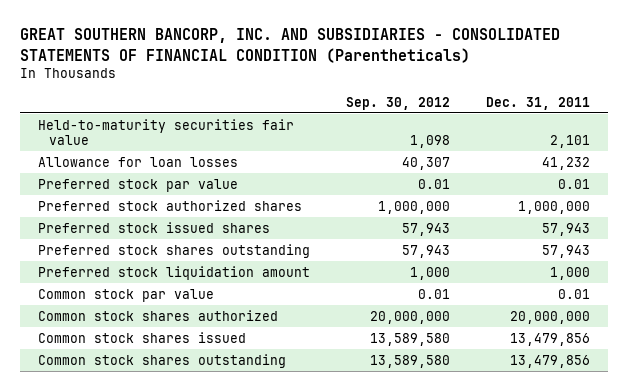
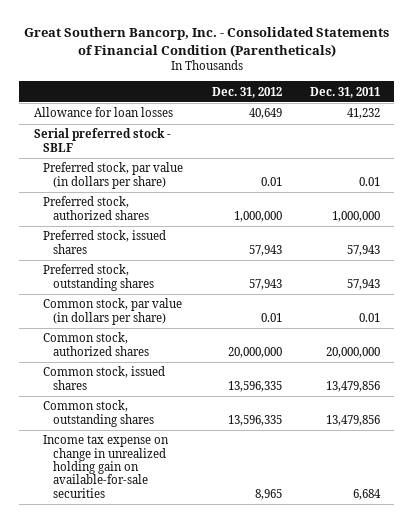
- GREAT SOUTHERN BANCORP, INC. AND SUBSIDIARIES - CONSOLIDATED STATEMENTS OF FINANCIAL CONDITION (Parentheticals)
+ Great Southern Bancorp, Inc. - Consolidated Statements of Financial Condition (Parentheticals)
- | Sep. 30, 2012 | Dec. 31, 2011
+ | Dec. 31, 2012 | Dec. 31, 2011
- Held-to-maturity securities fair value | 1,098 | 2,101
- Preferred stock par value | 0.01 | 0.01
- Preferred stock authorized shares | 1,000,000 | 1,000,000
- Preferred stock issued shares | 57,943 | 57,943
- Preferred stock shares outstanding | 57,943 | 57,943
- Preferred stock liquidation amount | 1,000 | 1,000
- Common stock par value | 0.01 | 0.01
- Common stock shares authorized | 20,000,000 | 20,000,000
- Common stock shares issued | 13,589,580 | 13,479,856
- Common stock shares outstanding | 13,589,580 | 13,479,856
+ Serial preferred stock - SBLF
+ Preferred stock, par value (in dollars per share) | 0.01 | 0.01
+ Preferred stock, authorized shares | 1,000,000 | 1,000,000
+ Preferred stock, issued shares | 57,943 | 57,943
+ Preferred stock, outstanding shares | 57,943 | 57,943
+ Common stock, par value (in dollars per share) | 0.01 | 0.01
+ Common stock, authorized shares | 20,000,000 | 20,000,000
+ Common stock, issued shares | 13,596,335 | 13,479,856
+ Common stock, outstanding shares | 13,596,335 | 13,479,856
+ Income tax expense on change in unrealized holding gain on available-for-sale securities | 8,965 | 6,684

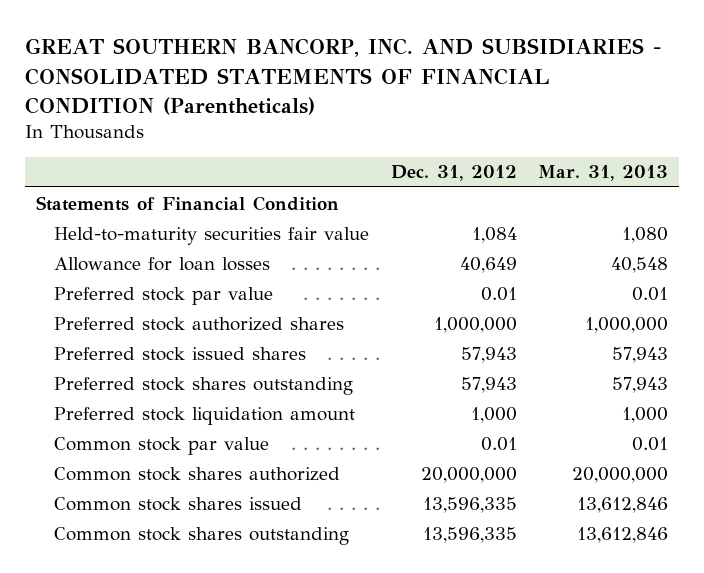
- Great Southern Bancorp, Inc. - Consolidated Statements of Financial Condition (Parentheticals)
+ GREAT SOUTHERN BANCORP, INC. AND SUBSIDIARIES - CONSOLIDATED STATEMENTS OF FINANCIAL CONDITION (Parentheticals)
- | Dec. 31, 2012 | Dec. 31, 2011
+ | Dec. 31, 2012 | Mar. 31, 2013
+ Statements of Financial Condition
+ Held-to-maturity securities fair value | 1,084 | 1,080
- Serial preferred stock - SBLF
- Preferred stock, par value (in dollars per share) | 0.01 | 0.01
- Preferred stock, authorized shares | 1,000,000 | 1,000,000
- Preferred stock, issued shares | 57,943 | 57,943
- Preferred stock, outstanding shares | 57,943 | 57,943
- Common stock, par value (in dollars per share) | 0.01 | 0.01
- Common stock, authorized shares | 20,000,000 | 20,000,000
- Common stock, issued shares | 13,596,335 | 13,479,856
- Common stock, outstanding shares | 13,596,335 | 13,479,856
- Income tax expense on change in unrealized holding gain on available-for-sale securities | 8,965 | 6,684
+ Preferred stock par value | 0.01 | 0.01
+ Preferred stock authorized shares | 1,000,000 | 1,000,000
+ Preferred stock issued shares | 57,943 | 57,943
+ Preferred stock shares outstanding | 57,943 | 57,943
+ Preferred stock liquidation amount | 1,000 | 1,000
+ Common stock par value | 0.01 | 0.01
+ Common stock shares authorized | 20,000,000 | 20,000,000
+ Common stock shares issued | 13,596,335 | 13,612,846
+ Common stock shares outstanding | 13,596,335 | 13,612,846

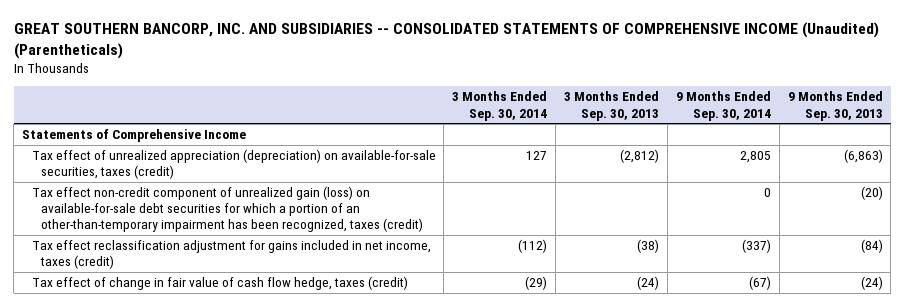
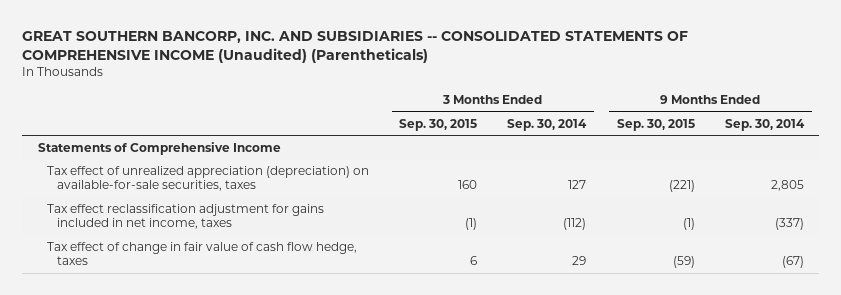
- | 3 Months Ended Sep. 30, 2014 | 3 Months Ended Sep. 30, 2013 | 9 Months Ended Sep. 30, 2014 | 9 Months Ended Sep. 30, 2013
+ | 3 Months Ended Sep. 30, 2015 | 3 Months Ended Sep. 30, 2014 | 9 Months Ended Sep. 30, 2015 | 9 Months Ended Sep. 30, 2014
- Tax effect of unrealized appreciation (depreciation) on available-for-sale securities, taxes (credit) | 127 | (2,812) | 2,805 | (6,863)
- Tax effect non-credit component of unrealized gain (loss) on available-for-sale debt securities for which a portion of an other-than-temporary impairment has been recognized, taxes (credit) | | | 0 | (20)
- Tax effect reclassification adjustment for gains included in net income, taxes (credit) | (112) | (38) | (337) | (84)
- Tax effect of change in fair value of cash flow hedge, taxes (credit) | (29) | (24) | (67) | (24)
+ Tax effect of unrealized appreciation (depreciation) on available-for-sale securities, taxes | 160 | 127 | (221) | 2,805
+ Tax effect reclassification adjustment for gains included in net income, taxes | (1) | (112) | (1) | (337)
+ Tax effect of change in fair value of cash flow hedge, taxes | 6 | 29 | (59) | (67)

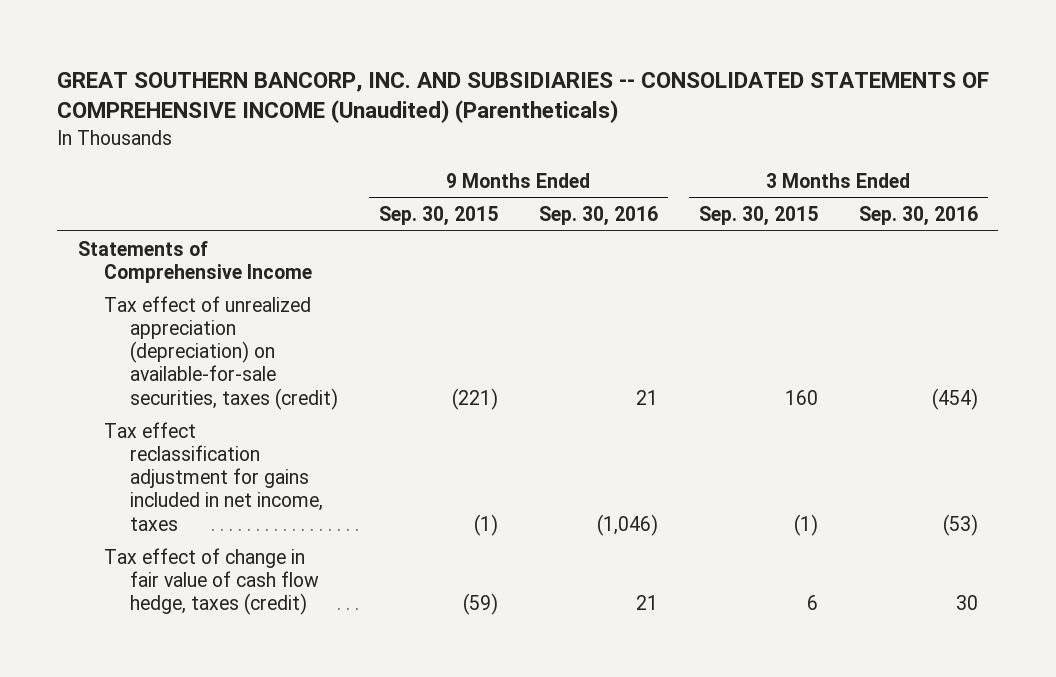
- | 3 Months Ended Sep. 30, 2015 | 3 Months Ended Sep. 30, 2014 | 9 Months Ended Sep. 30, 2015 | 9 Months Ended Sep. 30, 2014
+ | 9 Months Ended Sep. 30, 2015 | 9 Months Ended Sep. 30, 2016 | 3 Months Ended Sep. 30, 2015 | 3 Months Ended Sep. 30, 2016
- Tax effect of unrealized appreciation (depreciation) on available-for-sale securities, taxes | 160 | 127 | (221) | 2,805
+ Tax effect of unrealized appreciation (depreciation) on available-for-sale securities, taxes (credit) | (221) | 21 | 160 | (454)
- Tax effect of change in fair value of cash flow hedge, taxes | 6 | 29 | (59) | (67)
+ Tax effect of change in fair value of cash flow hedge, taxes (credit) | (59) | 21 | 6 | 30

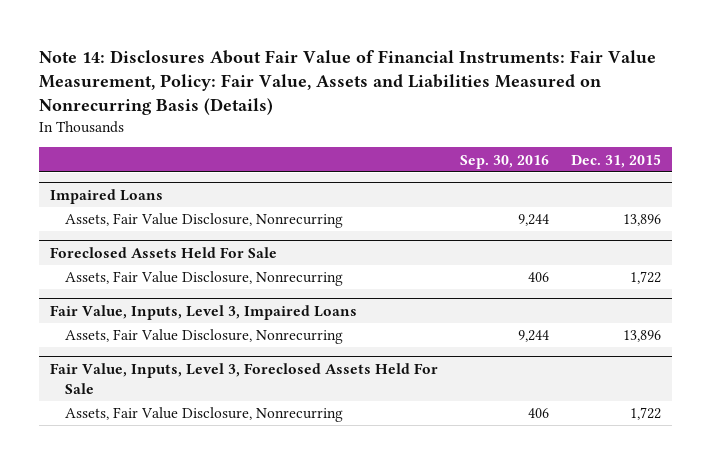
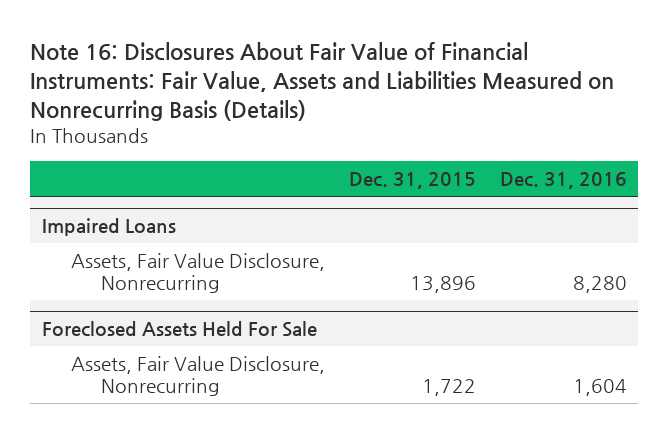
- Note 14: Disclosures About Fair Value of Financial Instruments: Fair Value Measurement, Policy: Fair Value, Assets and Liabilities Measured on Nonrecurring Basis (Details)
+ Note 16: Disclosures About Fair Value of Financial Instruments: Fair Value, Assets and Liabilities Measured on Nonrecurring Basis (Details)
- | Sep. 30, 2016 | Dec. 31, 2015
+ | Dec. 31, 2015 | Dec. 31, 2016
- Fair Value, Inputs, Level 3, Impaired Loans
- Assets, Fair Value Disclosure, Nonrecurring | 9,244 | 13,896
- Fair Value, Inputs, Level 3, Foreclosed Assets Held For Sale
- Assets, Fair Value Disclosure, Nonrecurring | 406 | 1,722

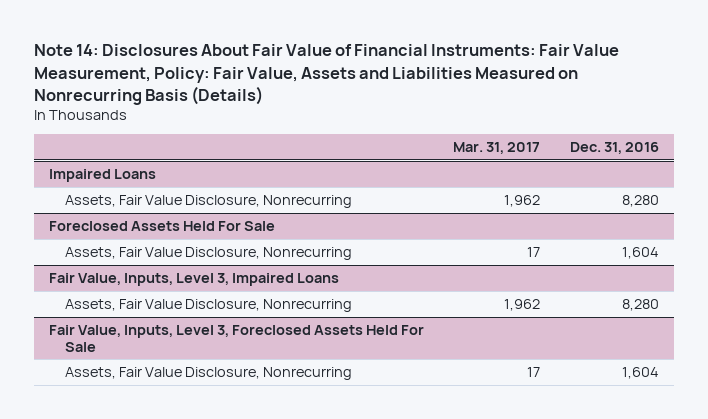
- Note 16: Disclosures About Fair Value of Financial Instruments: Fair Value, Assets and Liabilities Measured on Nonrecurring Basis (Details)
+ Note 14: Disclosures About Fair Value of Financial Instruments: Fair Value Measurement, Policy: Fair Value, Assets and Liabilities Measured on Nonrecurring Basis (Details)
- | Dec. 31, 2015 | Dec. 31, 2016
+ | Mar. 31, 2017 | Dec. 31, 2016
+ Fair Value, Inputs, Level 3, Impaired Loans
+ Assets, Fair Value Disclosure, Nonrecurring | 1,962 | 8,280
+ Fair Value, Inputs, Level 3, Foreclosed Assets Held For Sale
+ Assets, Fair Value Disclosure, Nonrecurring | 17 | 1,604

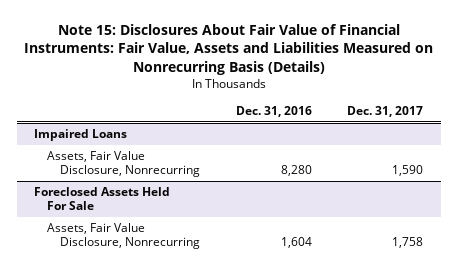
- Note 14: Disclosures About Fair Value of Financial Instruments: Fair Value Measurement, Policy: Fair Value, Assets and Liabilities Measured on Nonrecurring Basis (Details)
+ Note 15: Disclosures About Fair Value of Financial Instruments: Fair Value, Assets and Liabilities Measured on Nonrecurring Basis (Details)
- | Mar. 31, 2017 | Dec. 31, 2016
+ | Dec. 31, 2016 | Dec. 31, 2017
- Fair Value, Inputs, Level 3, Impaired Loans
- Assets, Fair Value Disclosure, Nonrecurring | 1,962 | 8,280
- Fair Value, Inputs, Level 3, Foreclosed Assets Held For Sale
- Assets, Fair Value Disclosure, Nonrecurring | 17 | 1,604

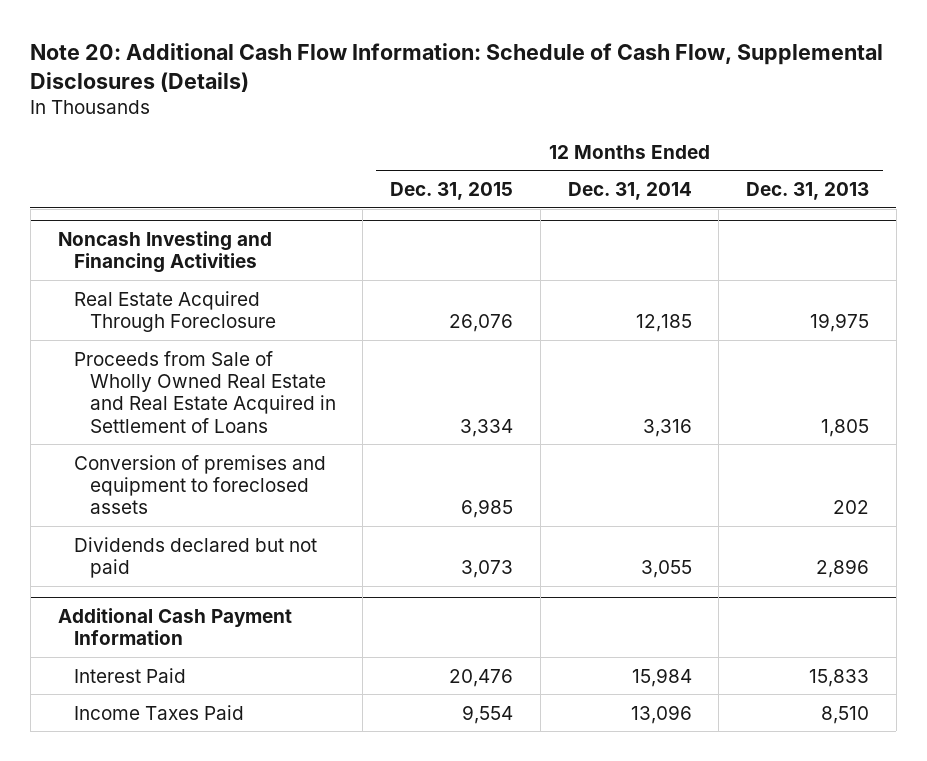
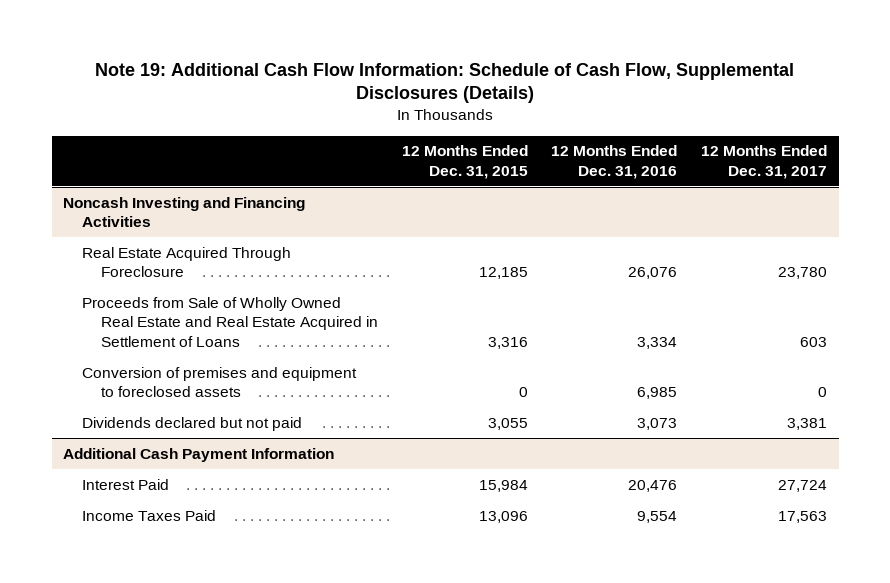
- Note 20: Additional Cash Flow Information: Schedule of Cash Flow, Supplemental Disclosures (Details)
+ Note 19: Additional Cash Flow Information: Schedule of Cash Flow, Supplemental Disclosures (Details)
- | 12 Months Ended Dec. 31, 2015 | 12 Months Ended Dec. 31, 2014 | 12 Months Ended Dec. 31, 2013
+ | 12 Months Ended Dec. 31, 2015 | 12 Months Ended Dec. 31, 2016 | 12 Months Ended Dec. 31, 2017
@ Noncash Investing and Financing Activities
- Real Estate Acquired Through Foreclosure | 26,076 | 12,185 | 19,975
- Proceeds from Sale of Wholly Owned Real Estate and Real Estate Acquired in Settlement of Loans | 3,334 | 3,316 | 1,805
- Conversion of premises and equipment to foreclosed assets | 6,985 | | 202
- Dividends declared but not paid | 3,073 | 3,055 | 2,896
+ Real Estate Acquired Through Foreclosure | 12,185 | 26,076 | 23,780
+ Proceeds from Sale of Wholly Owned Real Estate and Real Estate Acquired in Settlement of Loans | 3,316 | 3,334 | 603
+ Conversion of premises and equipment to foreclosed assets | 0 | 6,985 | 0
+ Dividends declared but not paid | 3,055 | 3,073 | 3,381
@ Additional Cash Payment Information
- Interest Paid | 20,476 | 15,984 | 15,833
- Income Taxes Paid | 9,554 | 13,096 | 8,510
+ Interest Paid | 15,984 | 20,476 | 27,724
+ Income Taxes Paid | 13,096 | 9,554 | 17,563

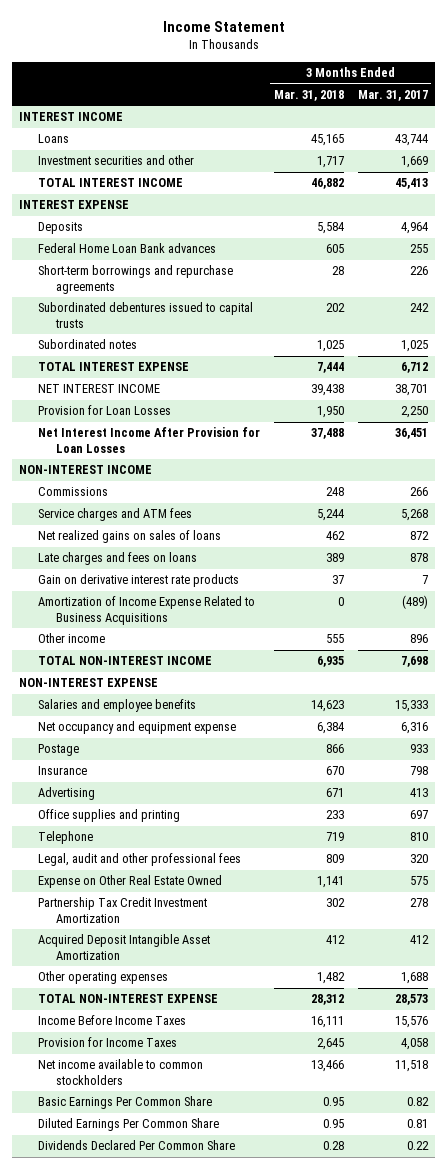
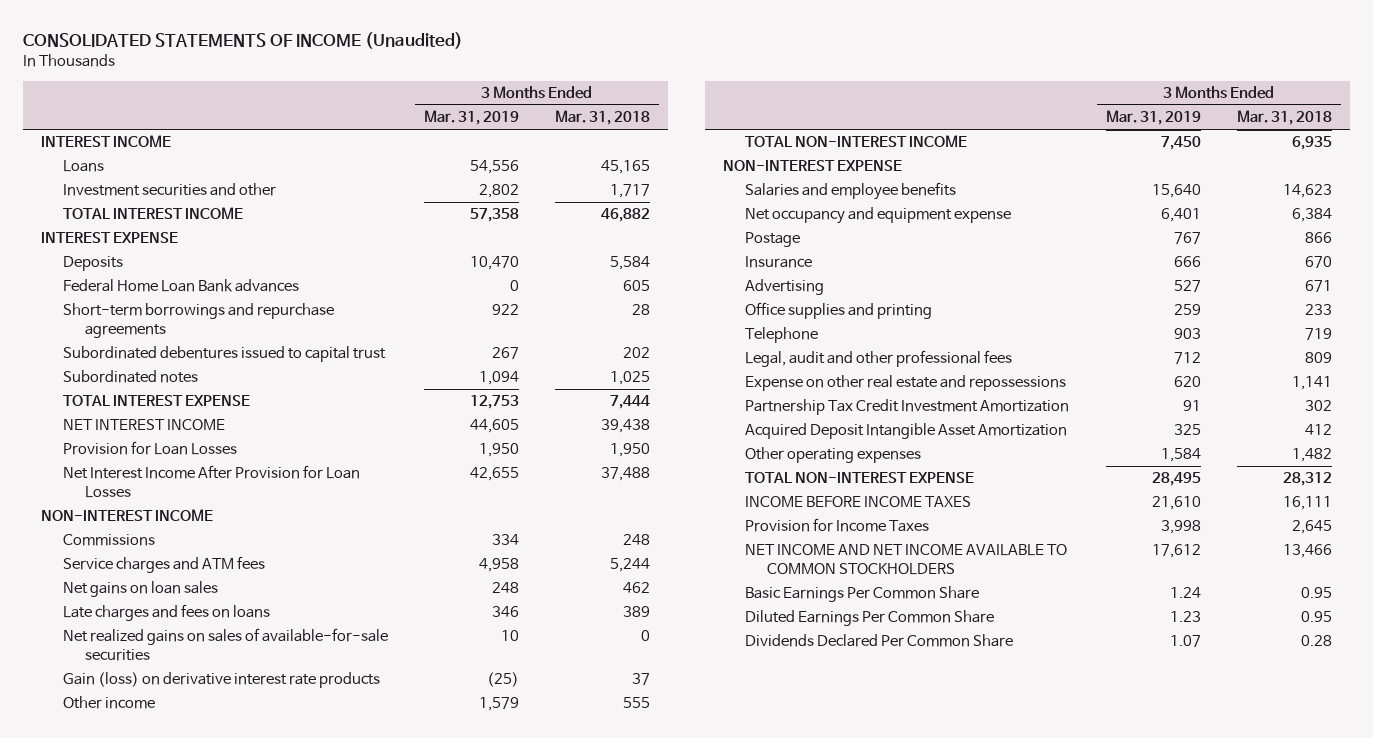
- Income Statement
+ CONSOLIDATED STATEMENTS OF INCOME (Unaudited)
- | 3 Months Ended Mar. 31, 2018 | 3 Months Ended Mar. 31, 2017
+ | 3 Months Ended Mar. 31, 2019 | 3 Months Ended Mar. 31, 2018
- Subordinated debentures issued to capital trusts | 202 | 242
+ Subordinated debentures issued to capital trust | 267 | 202
- Net realized gains on sales of loans | 462 | 872
+ Net gains on loan sales | 248 | 462
- Gain on derivative interest rate products | 37 | 7
- Amortization of Income Expense Related to Business Acquisitions | 0 | (489)
+ Net realized gains on sales of available-for-sale securities | 10 | 0
+ Gain (loss) on derivative interest rate products | (25) | 37
- Expense on Other Real Estate Owned | 1,141 | 575
+ Expense on other real estate and repossessions | 620 | 1,141
- Income Before Income Taxes | 16,111 | 15,576
+ INCOME BEFORE INCOME TAXES | 21,610 | 16,111
- Net income available to common stockholders | 13,466 | 11,518
+ NET INCOME AND NET INCOME AVAILABLE TO COMMON STOCKHOLDERS | 17,612 | 13,466

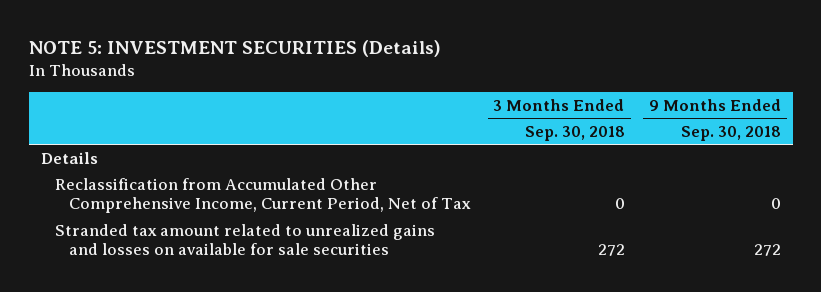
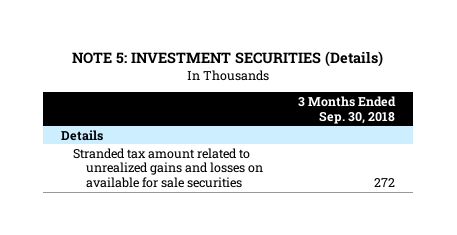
- | 3 Months Ended Sep. 30, 2018 | 9 Months Ended Sep. 30, 2018
+ | 3 Months Ended Sep. 30, 2018
- Reclassification from Accumulated Other Comprehensive Income, Current Period, Net of Tax | 0 | 0

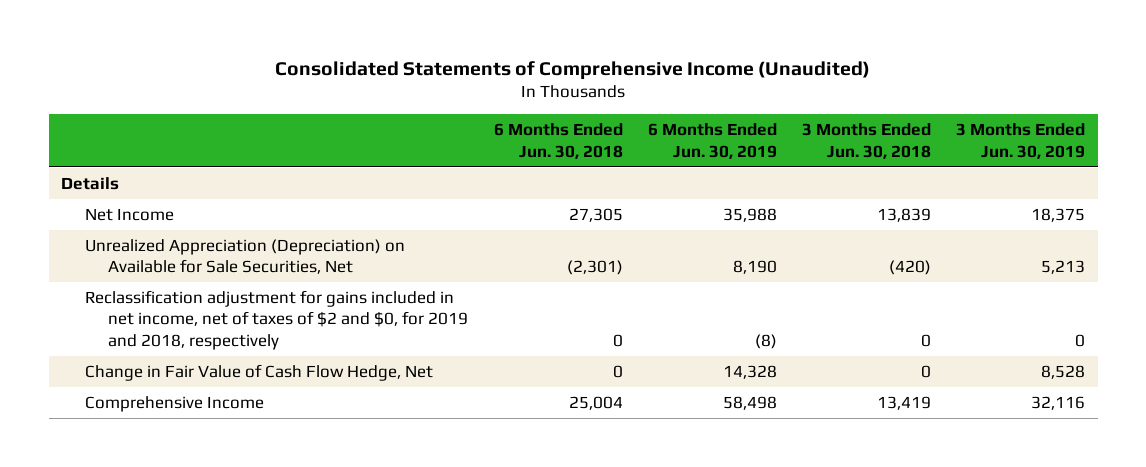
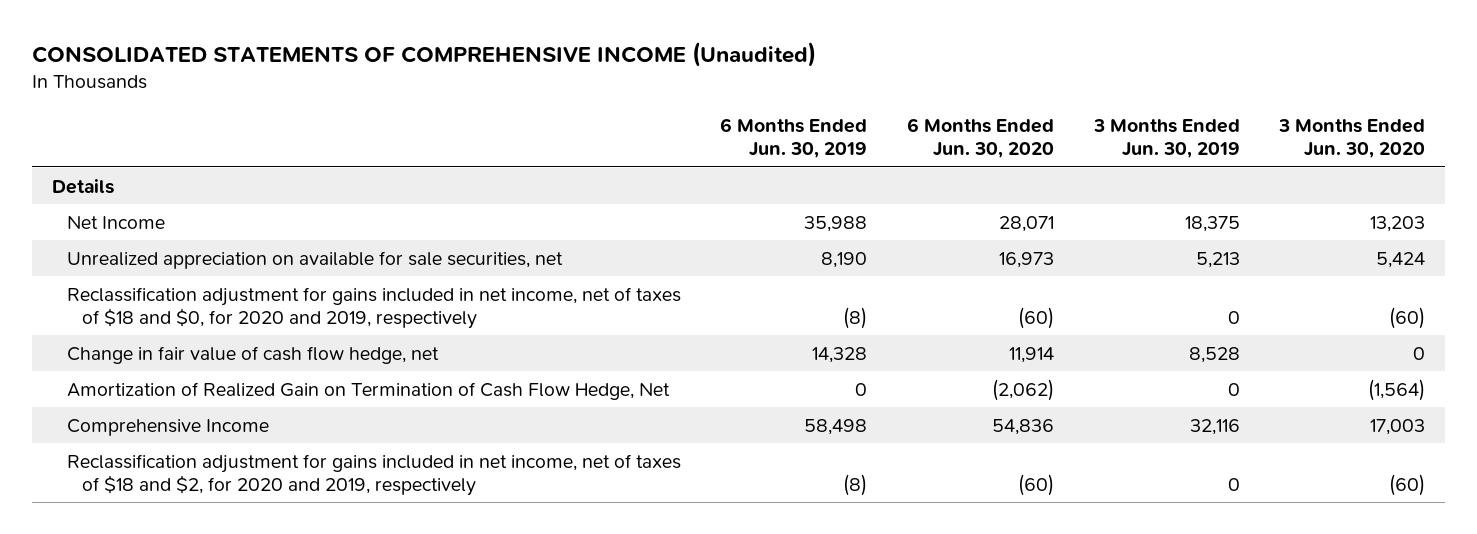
- Consolidated Statements of Comprehensive Income (Unaudited)
+ CONSOLIDATED STATEMENTS OF COMPREHENSIVE INCOME (Unaudited)
- | 6 Months Ended Jun. 30, 2018 | 6 Months Ended Jun. 30, 2019 | 3 Months Ended Jun. 30, 2018 | 3 Months Ended Jun. 30, 2019
+ | 6 Months Ended Jun. 30, 2019 | 6 Months Ended Jun. 30, 2020 | 3 Months Ended Jun. 30, 2019 | 3 Months Ended Jun. 30, 2020
- Unrealized Appreciation (Depreciation) on Available for Sale Securities, Net | (2,301) | 8,190 | (420) | 5,213
- Reclassification adjustment for gains included in net income, net of taxes of $2 and $0, for 2019 and 2018, respectively | 0 | (8) | 0 | 0
- Change in Fair Value of Cash Flow Hedge, Net | 0 | 14,328 | 0 | 8,528
+ Unrealized appreciation on available for sale securities, net | 8,190 | 16,973 | 5,213 | 5,424
+ Reclassification adjustment for gains included in net income, net of taxes of $18 and $0, for 2020 and 2019, respectively | (8) | (60) | 0 | (60)
+ Change in fair value of cash flow hedge, net | 14,328 | 11,914 | 8,528 | 0
+ Amortization of Realized Gain on Termination of Cash Flow Hedge, Net | 0 | (2,062) | 0 | (1,564)
+ Reclassification adjustment for gains included in net income, net of taxes of $18 and $2, for 2020 and 2019, respectively | (8) | (60) | 0 | (60)

